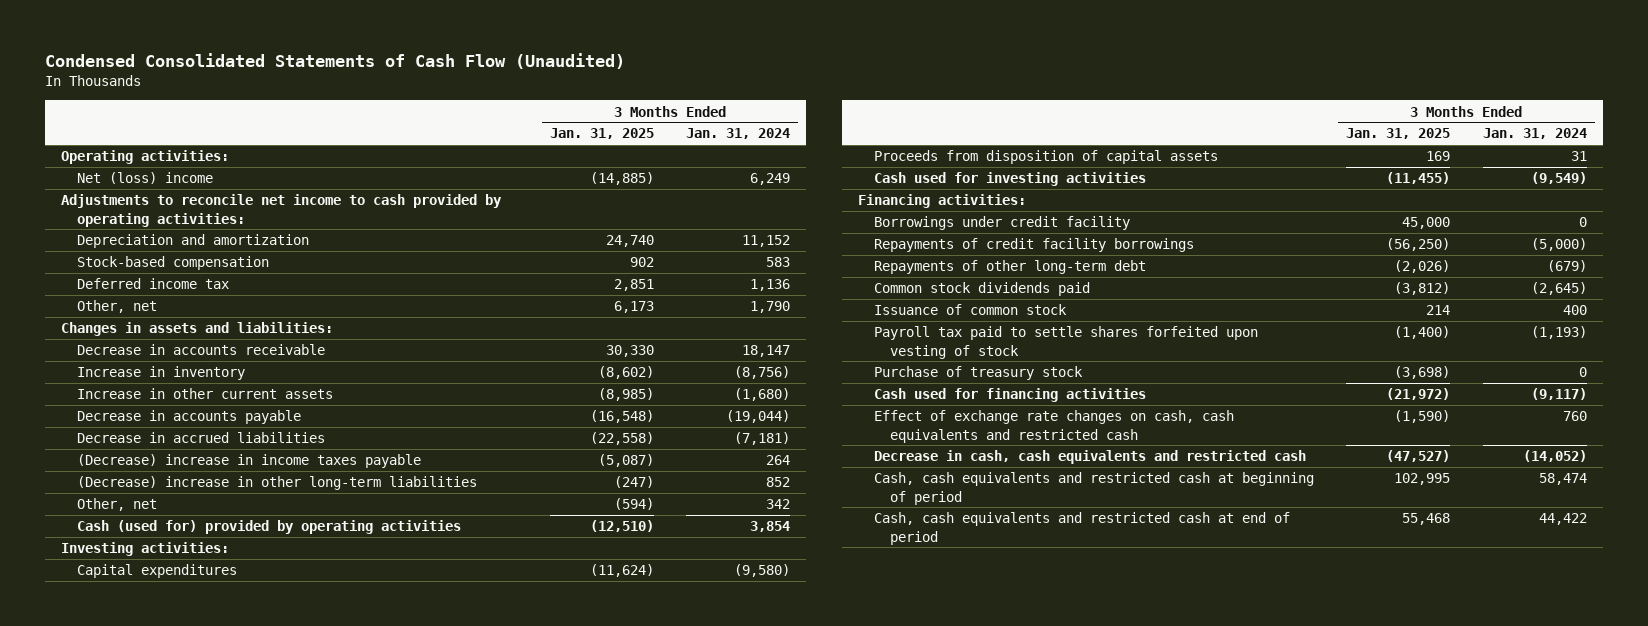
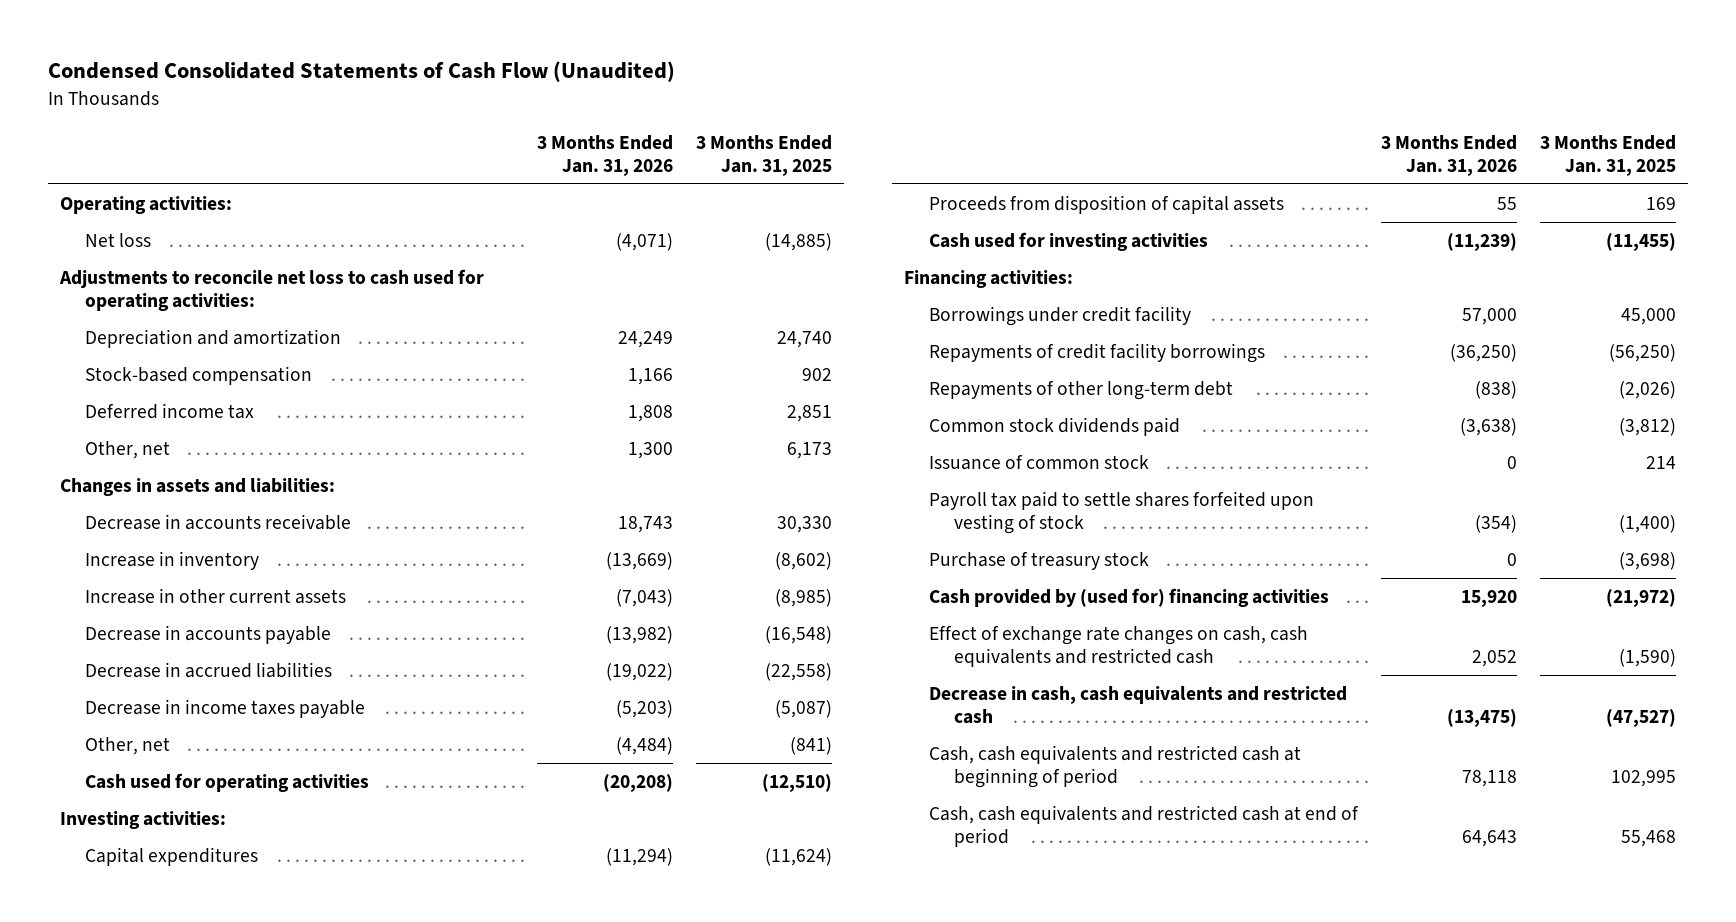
- | 3 Months Ended Jan. 31, 2025 | 3 Months Ended Jan. 31, 2024
+ | 3 Months Ended Jan. 31, 2026 | 3 Months Ended Jan. 31, 2025
- Net (loss) income | (14,885) | 6,249
- Adjustments to reconcile net income to cash provided by operating activities:
+ Net loss | (4,071) | (14,885)
+ Adjustments to reconcile net loss to cash used for operating activities:
- (Decrease) increase in income taxes payable | (5,087) | 264
- (Decrease) increase in other long-term liabilities | (247) | 852
- Other, net | (594) | 342
- Cash (used for) provided by operating activities | (12,510) | 3,854
+ Decrease in income taxes payable | (5,203) | (5,087)
+ Other, net | (4,484) | (841)
+ Cash used for operating activities | (20,208) | (12,510)
- Cash used for financing activities | (21,972) | (9,117)
+ Cash provided by (used for) financing activities | 15,920 | (21,972)

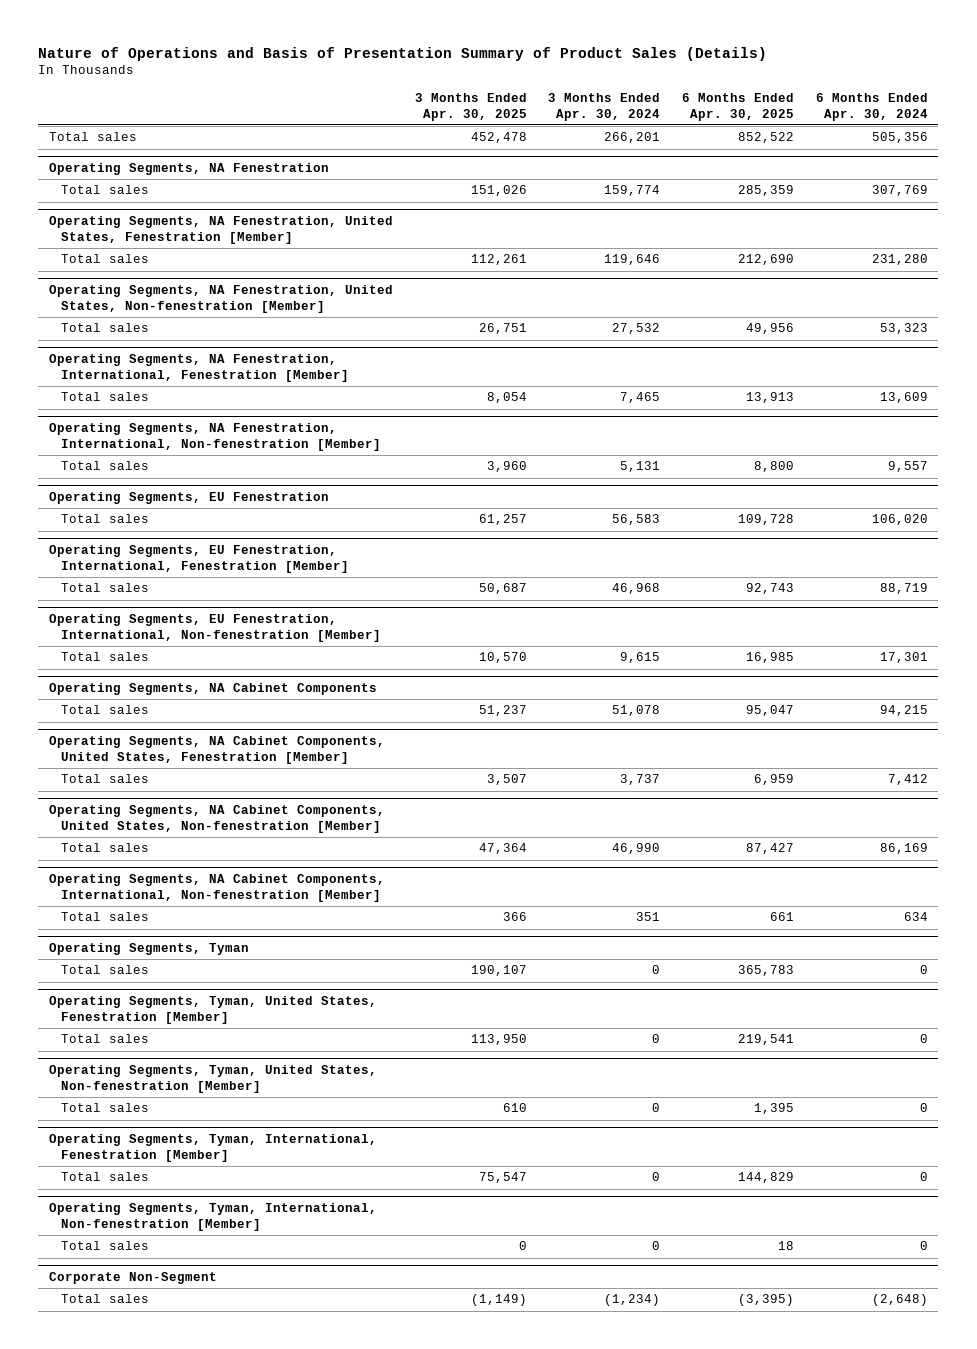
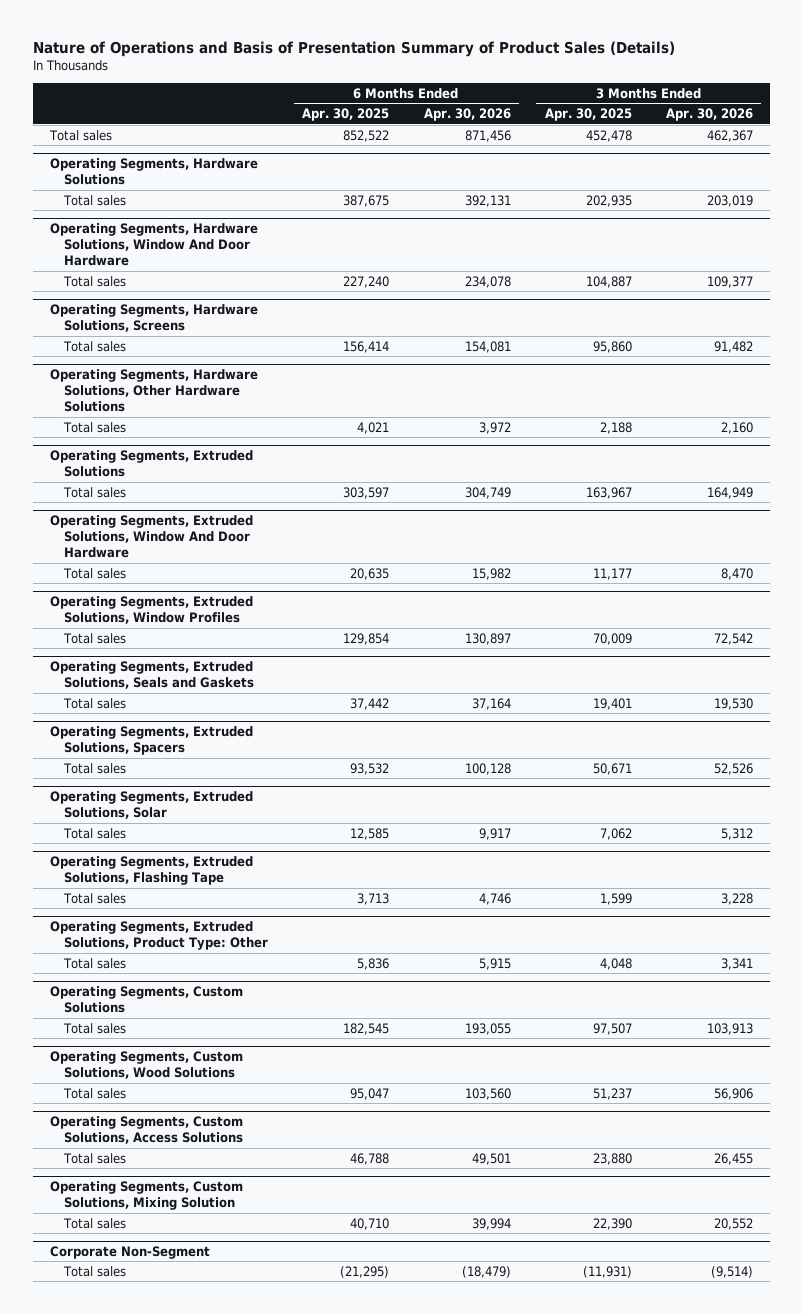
- | 3 Months Ended Apr. 30, 2025 | 3 Months Ended Apr. 30, 2024 | 6 Months Ended Apr. 30, 2025 | 6 Months Ended Apr. 30, 2024
+ | 6 Months Ended Apr. 30, 2025 | 6 Months Ended Apr. 30, 2026 | 3 Months Ended Apr. 30, 2025 | 3 Months Ended Apr. 30, 2026
- Operating Segments, NA Fenestration
- Total sales | 151,026 | 159,774 | 285,359 | 307,769
- Operating Segments, NA Fenestration, United States, Fenestration [Member]
- Total sales | 112,261 | 119,646 | 212,690 | 231,280
- Operating Segments, NA Fenestration, United States, Non-fenestration [Member]
- Total sales | 26,751 | 27,532 | 49,956 | 53,323
- Operating Segments, NA Fenestration, International, Fenestration [Member]
- Total sales | 8,054 | 7,465 | 13,913 | 13,609
- Operating Segments, NA Fenestration, International, Non-fenestration [Member]
- Total sales | 3,960 | 5,131 | 8,800 | 9,557
- Operating Segments, EU Fenestration
- Total sales | 61,257 | 56,583 | 109,728 | 106,020
- Operating Segments, EU Fenestration, International, Fenestration [Member]
- Total sales | 50,687 | 46,968 | 92,743 | 88,719
- Operating Segments, EU Fenestration, International, Non-fenestration [Member]
- Total sales | 10,570 | 9,615 | 16,985 | 17,301
- Operating Segments, NA Cabinet Components
+ Operating Segments, Hardware Solutions
+ Total sales | 387,675 | 392,131 | 202,935 | 203,019
+ Operating Segments, Hardware Solutions, Window And Door Hardware
+ Total sales | 227,240 | 234,078 | 104,887 | 109,377
+ Operating Segments, Hardware Solutions, Screens
+ Total sales | 156,414 | 154,081 | 95,860 | 91,482
+ Operating Segments, Hardware Solutions, Other Hardware Solutions
+ Total sales | 4,021 | 3,972 | 2,188 | 2,160
+ Operating Segments, Extruded Solutions
+ Total sales | 303,597 | 304,749 | 163,967 | 164,949
+ Operating Segments, Extruded Solutions, Window And Door Hardware
+ Total sales | 20,635 | 15,982 | 11,177 | 8,470
+ Operating Segments, Extruded Solutions, Window Profiles
+ Total sales | 129,854 | 130,897 | 70,009 | 72,542
+ Operating Segments, Extruded Solutions, Seals and Gaskets
+ Total sales | 37,442 | 37,164 | 19,401 | 19,530
+ Operating Segments, Extruded Solutions, Spacers
+ Total sales | 93,532 | 100,128 | 50,671 | 52,526
+ Operating Segments, Extruded Solutions, Solar
+ Total sales | 12,585 | 9,917 | 7,062 | 5,312
+ Operating Segments, Extruded Solutions, Flashing Tape
+ Total sales | 3,713 | 4,746 | 1,599 | 3,228
+ Operating Segments, Extruded Solutions, Product Type: Other
+ Total sales | 5,836 | 5,915 | 4,048 | 3,341
+ Operating Segments, Custom Solutions
+ Total sales | 182,545 | 193,055 | 97,507 | 103,913
+ Operating Segments, Custom Solutions, Wood Solutions
- Operating Segments, NA Cabinet Components, United States, Fenestration [Member]
- Total sales | 3,507 | 3,737 | 6,959 | 7,412
- Operating Segments, NA Cabinet Components, United States, Non-fenestration [Member]
- Total sales | 47,364 | 46,990 | 87,427 | 86,169
- Operating Segments, NA Cabinet Components, International, Non-fenestration [Member]
- Total sales | 366 | 351 | 661 | 634
- Operating Segments, Tyman
- Total sales | 190,107 | 0 | 365,783 | 0
- Operating Segments, Tyman, United States, Fenestration [Member]
- Total sales | 113,950 | 0 | 219,541 | 0
- Operating Segments, Tyman, United States, Non-fenestration [Member]
- Total sales | 610 | 0 | 1,395 | 0
- Operating Segments, Tyman, International, Fenestration [Member]
- Total sales | 75,547 | 0 | 144,829 | 0
- Operating Segments, Tyman, International, Non-fenestration [Member]
- Total sales | 0 | 0 | 18 | 0
+ Operating Segments, Custom Solutions, Access Solutions
+ Total sales | 46,788 | 49,501 | 23,880 | 26,455
+ Operating Segments, Custom Solutions, Mixing Solution
+ Total sales | 40,710 | 39,994 | 22,390 | 20,552
@ Corporate Non-Segment
- Total sales | (1,149) | (1,234) | (3,395) | (2,648)
+ Total sales | (21,295) | (18,479) | (11,931) | (9,514)

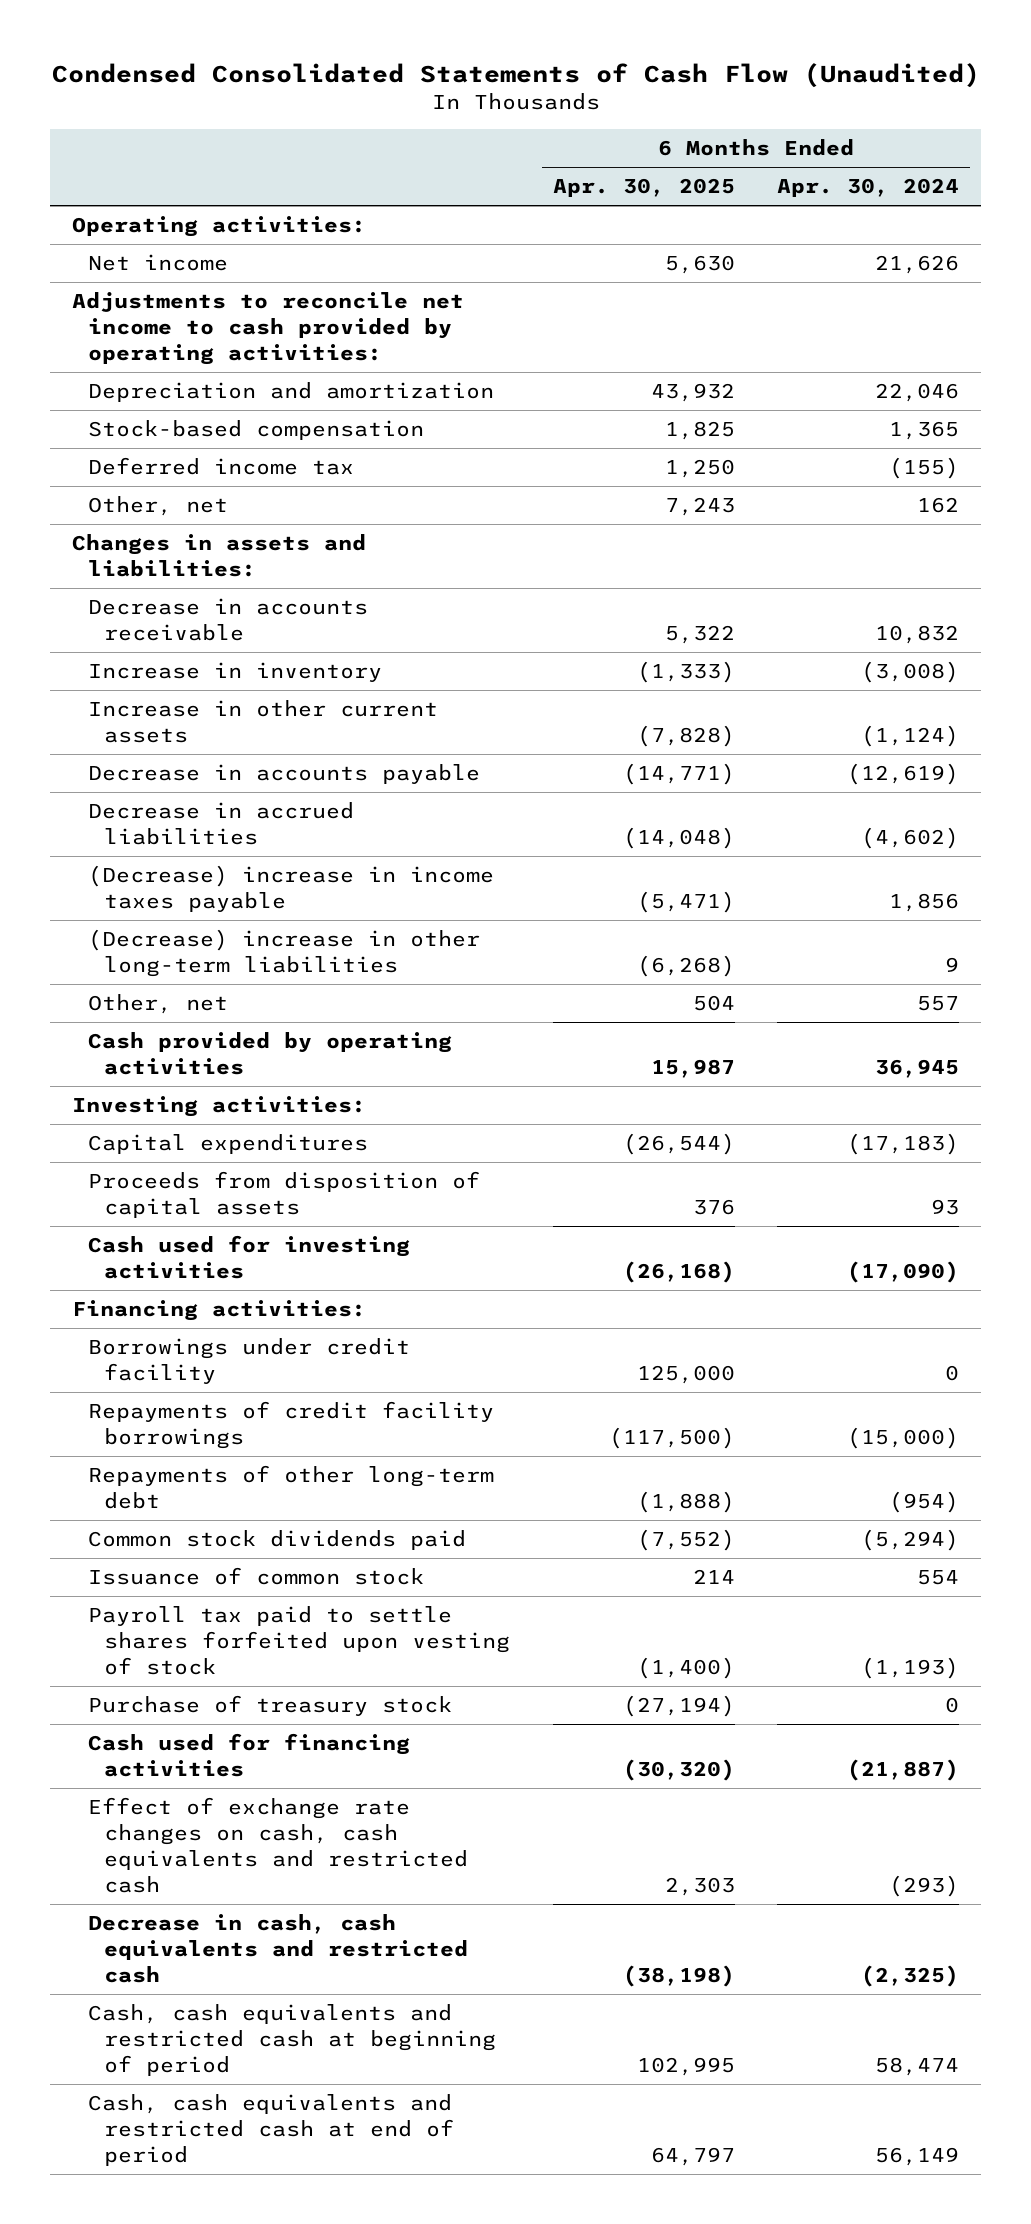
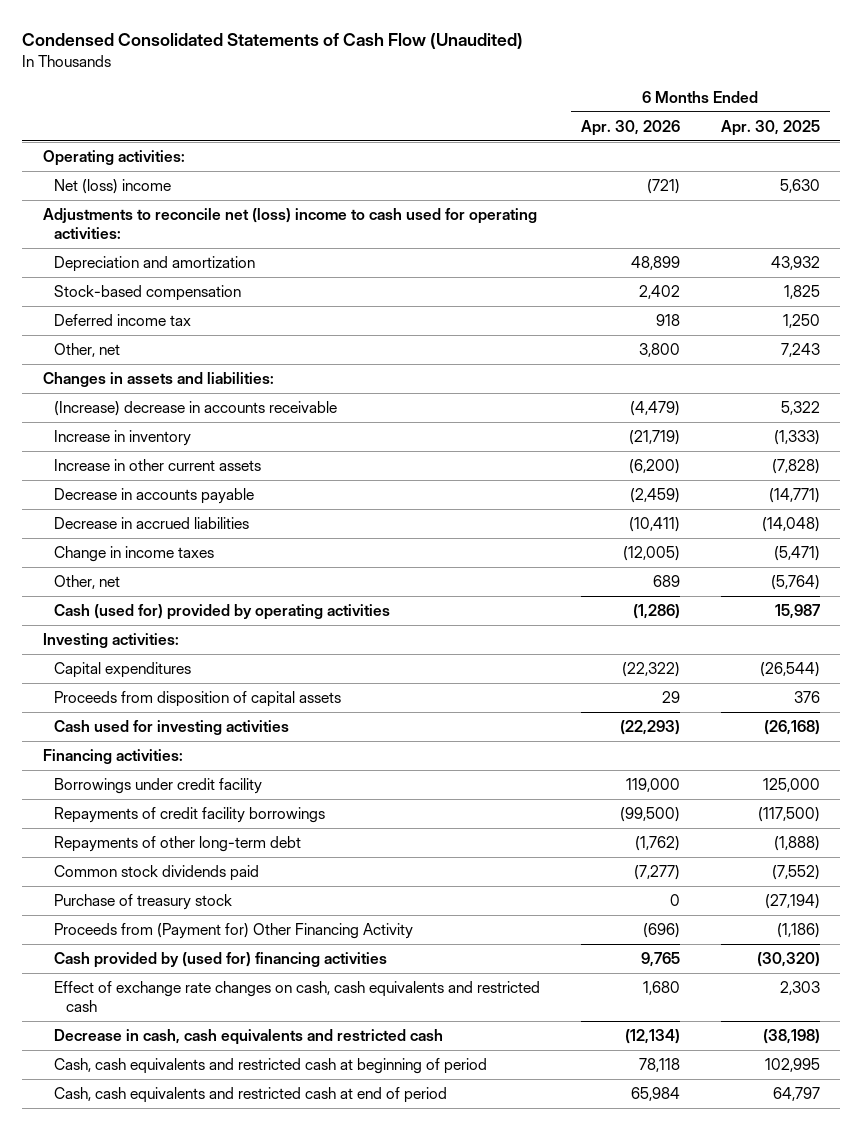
- | 6 Months Ended Apr. 30, 2025 | 6 Months Ended Apr. 30, 2024
+ | 6 Months Ended Apr. 30, 2026 | 6 Months Ended Apr. 30, 2025
- Net income | 5,630 | 21,626
- Adjustments to reconcile net income to cash provided by operating activities:
+ Net (loss) income | (721) | 5,630
+ Adjustments to reconcile net (loss) income to cash used for operating activities:
- Decrease in accounts receivable | 5,322 | 10,832
+ (Increase) decrease in accounts receivable | (4,479) | 5,322
- (Decrease) increase in income taxes payable | (5,471) | 1,856
- (Decrease) increase in other long-term liabilities | (6,268) | 9
- Other, net | 504 | 557
- Cash provided by operating activities | 15,987 | 36,945
+ Change in income taxes | (12,005) | (5,471)
+ Other, net | 689 | (5,764)
+ Cash (used for) provided by operating activities | (1,286) | 15,987
- Issuance of common stock | 214 | 554
- Payroll tax paid to settle shares forfeited upon vesting of stock | (1,400) | (1,193)
- Cash used for financing activities | (30,320) | (21,887)
+ Proceeds from (Payment for) Other Financing Activity | (696) | (1,186)
+ Cash provided by (used for) financing activities | 9,765 | (30,320)

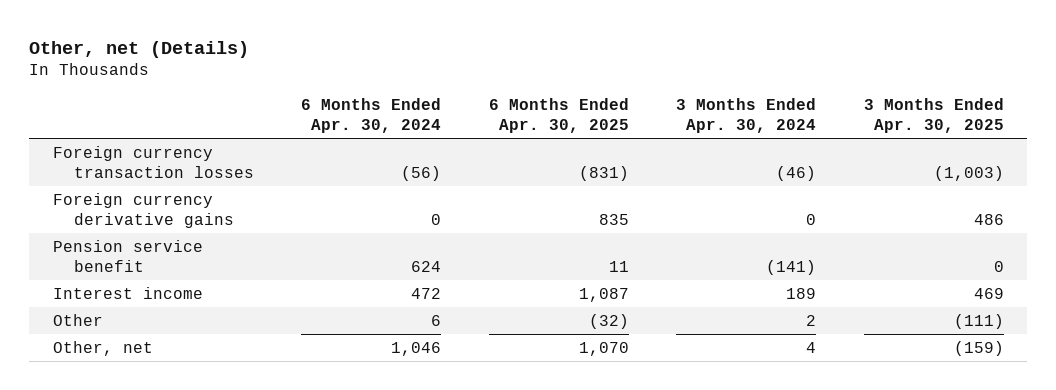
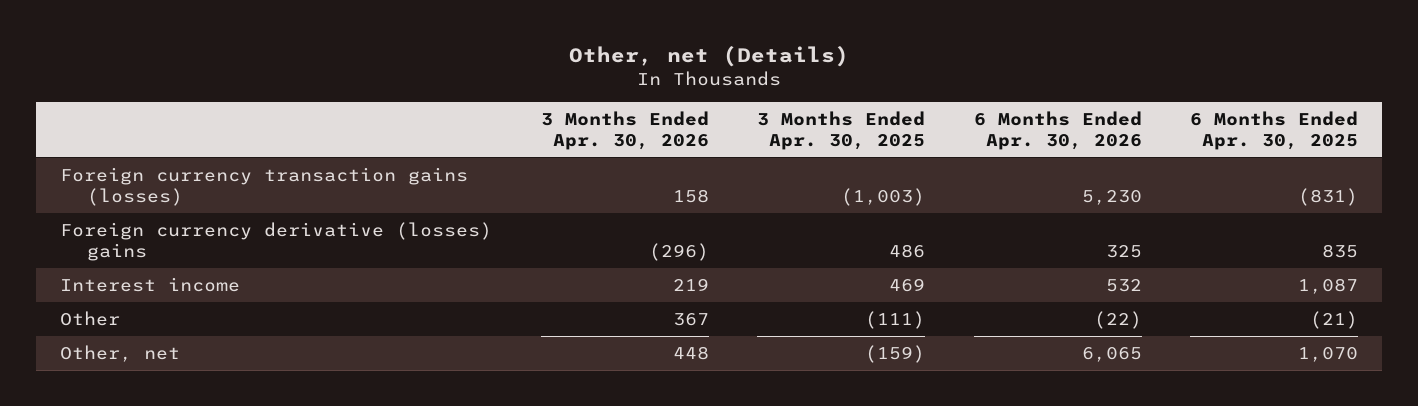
- | 6 Months Ended Apr. 30, 2024 | 6 Months Ended Apr. 30, 2025 | 3 Months Ended Apr. 30, 2024 | 3 Months Ended Apr. 30, 2025
+ | 3 Months Ended Apr. 30, 2026 | 3 Months Ended Apr. 30, 2025 | 6 Months Ended Apr. 30, 2026 | 6 Months Ended Apr. 30, 2025
- Foreign currency transaction losses | (56) | (831) | (46) | (1,003)
- Foreign currency derivative gains | 0 | 835 | 0 | 486
- Pension service benefit | 624 | 11 | (141) | 0
+ Foreign currency transaction gains (losses) | 158 | (1,003) | 5,230 | (831)
+ Foreign currency derivative (losses) gains | (296) | 486 | 325 | 835
- Other | 6 | (32) | 2 | (111)
+ Other | 367 | (111) | (22) | (21)

